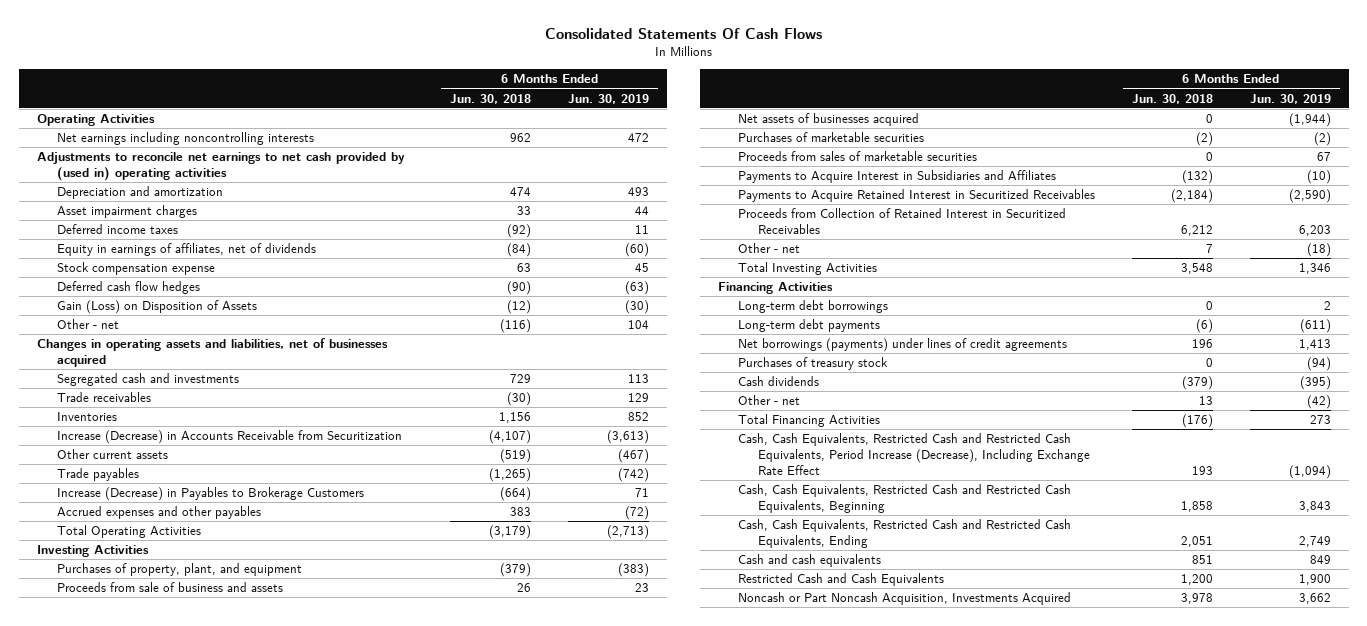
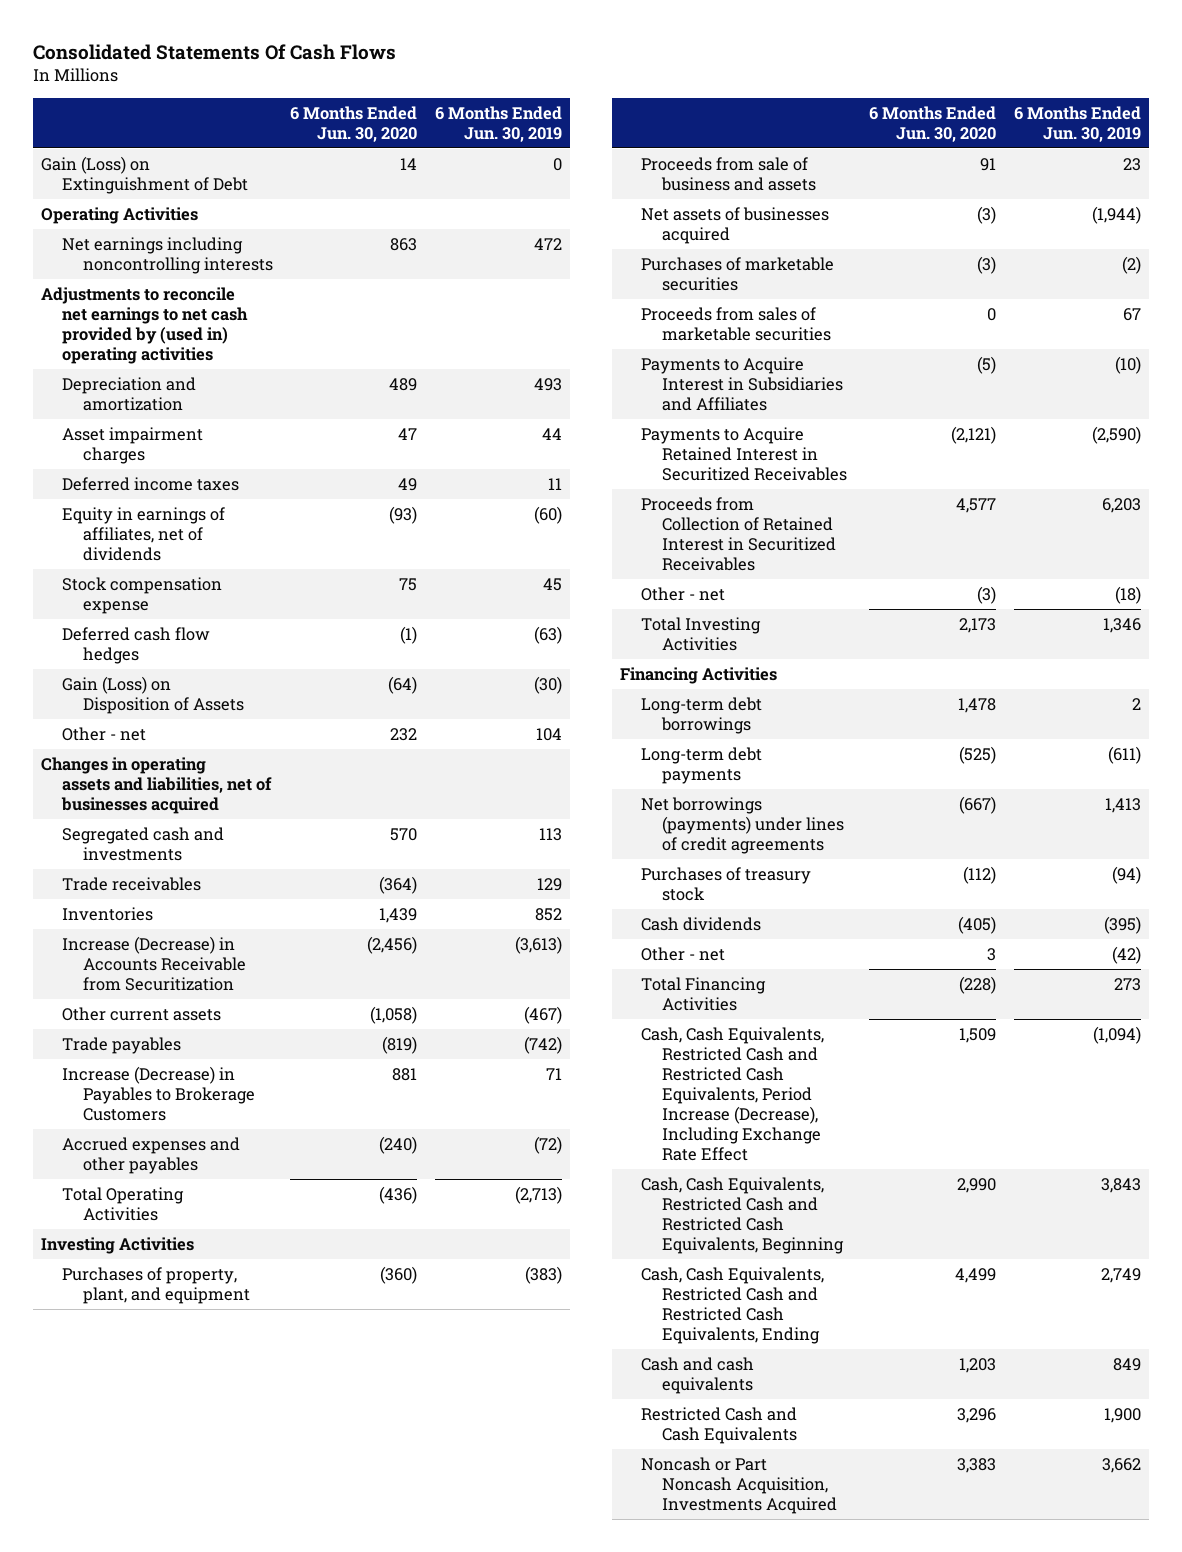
- | 6 Months Ended Jun. 30, 2018 | 6 Months Ended Jun. 30, 2019
+ | 6 Months Ended Jun. 30, 2020 | 6 Months Ended Jun. 30, 2019
+ Gain (Loss) on Extinguishment of Debt | 14 | 0

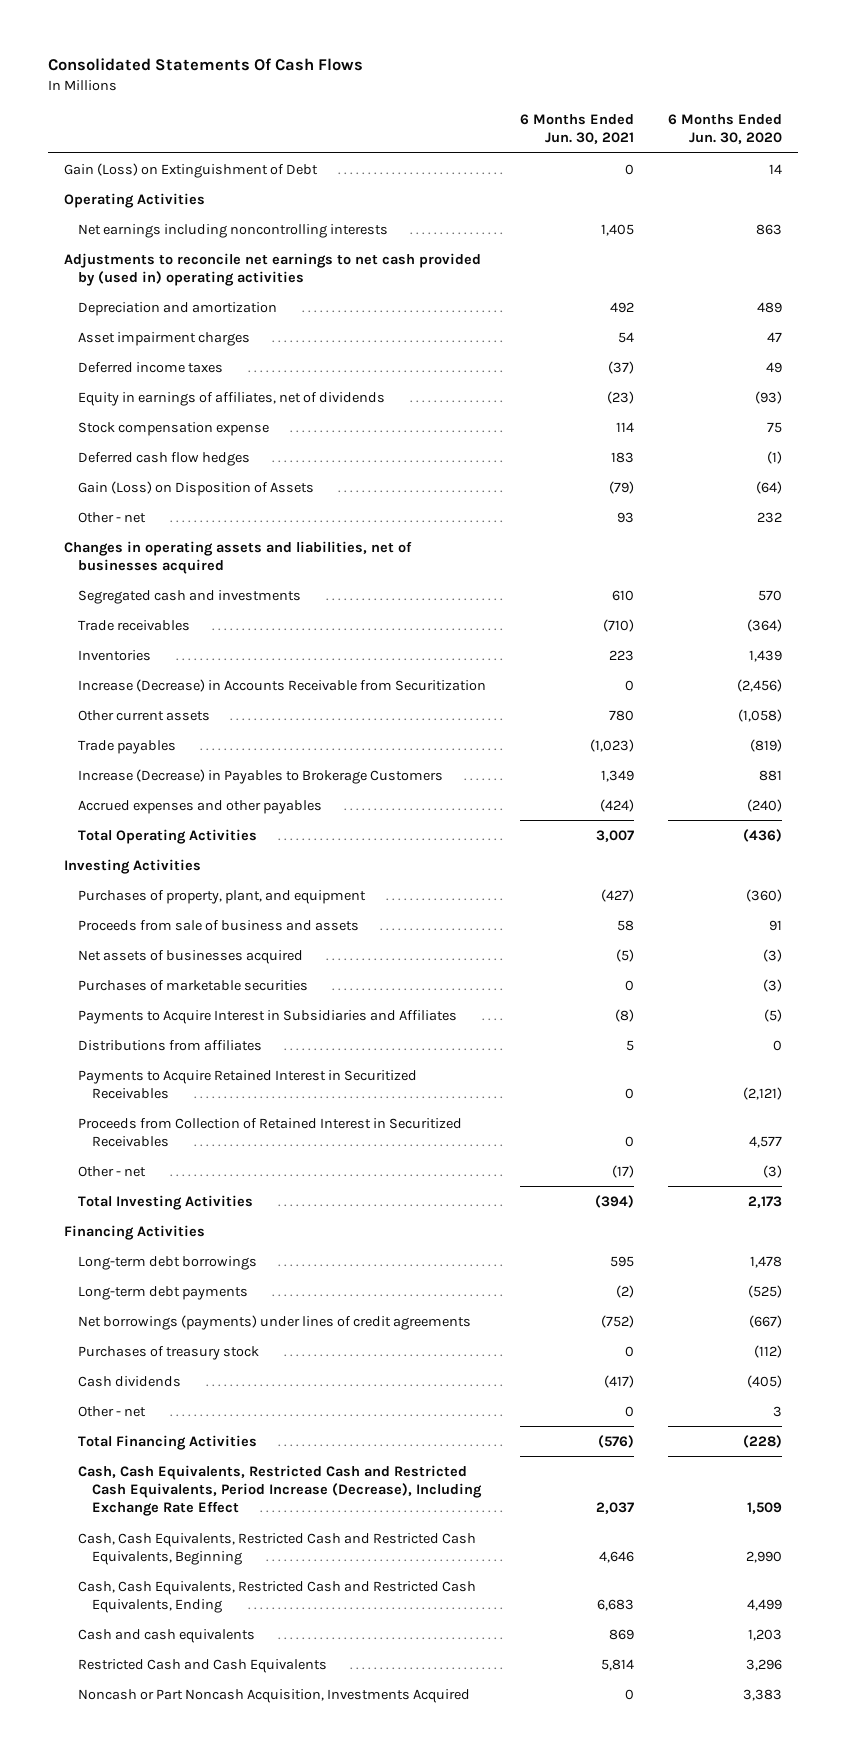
- | 6 Months Ended Jun. 30, 2020 | 6 Months Ended Jun. 30, 2019
+ | 6 Months Ended Jun. 30, 2021 | 6 Months Ended Jun. 30, 2020
- Proceeds from sales of marketable securities | 0 | 67
+ Distributions from affiliates | 5 | 0

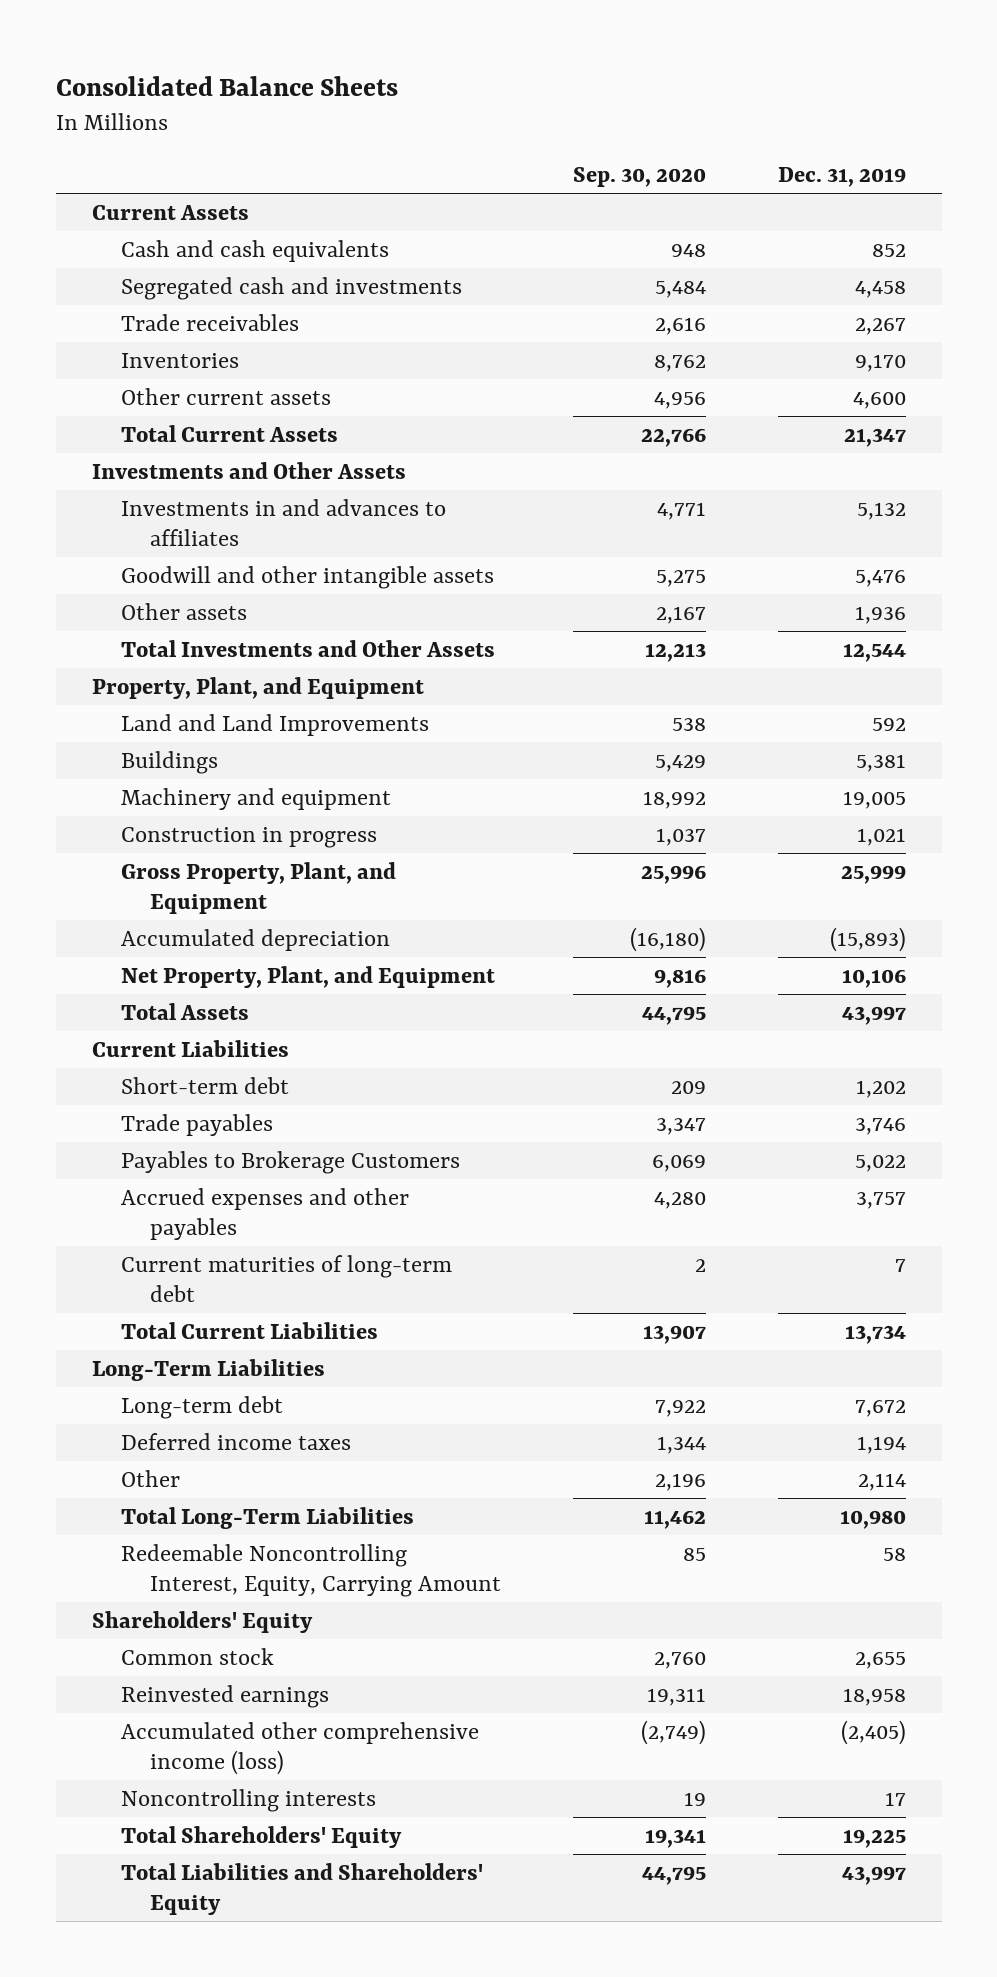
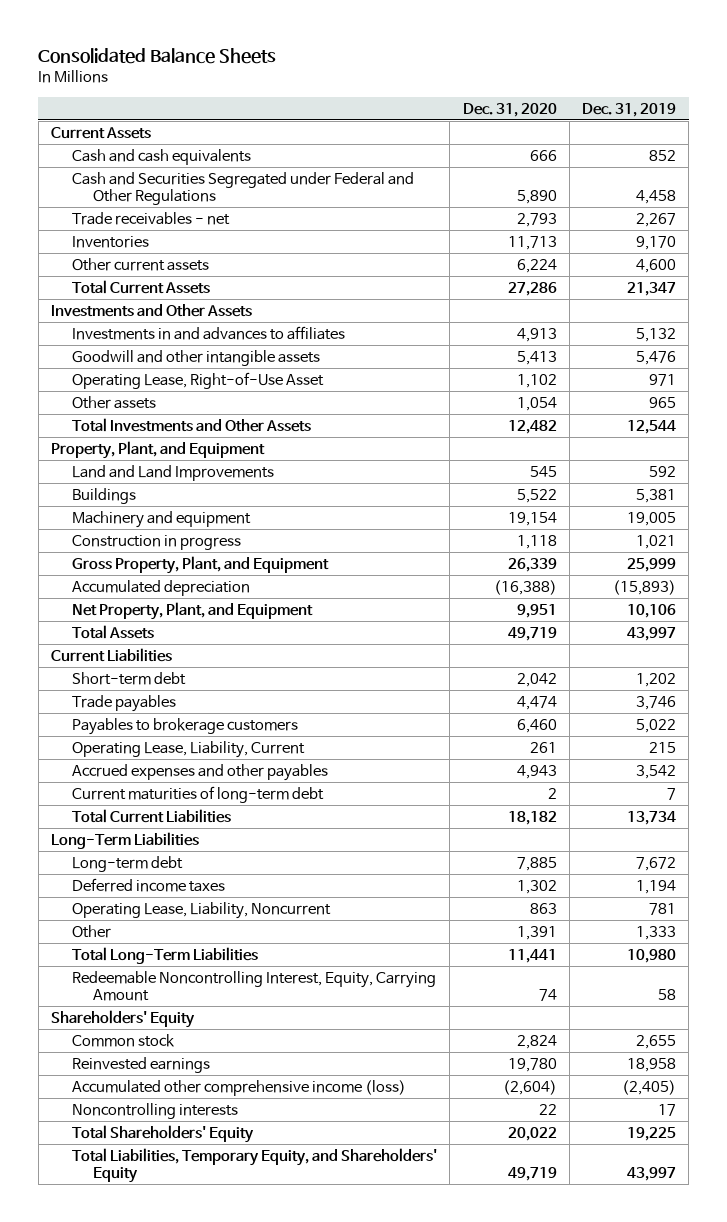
- | Sep. 30, 2020 | Dec. 31, 2019
+ | Dec. 31, 2020 | Dec. 31, 2019
- Segregated cash and investments | 5,484 | 4,458
- Trade receivables | 2,616 | 2,267
+ Cash and Securities Segregated under Federal and Other Regulations | 5,890 | 4,458
+ Trade receivables - net | 2,793 | 2,267
- Other assets | 2,167 | 1,936
+ Operating Lease, Right-of-Use Asset | 1,102 | 971
+ Other assets | 1,054 | 965
- Payables to Brokerage Customers | 6,069 | 5,022
- Accrued expenses and other payables | 4,280 | 3,757
+ Payables to brokerage customers | 6,460 | 5,022
+ Operating Lease, Liability, Current | 261 | 215
+ Accrued expenses and other payables | 4,943 | 3,542
- Other | 2,196 | 2,114
+ Operating Lease, Liability, Noncurrent | 863 | 781
+ Other | 1,391 | 1,333
- Total Liabilities and Shareholders' Equity | 44,795 | 43,997
+ Total Liabilities, Temporary Equity, and Shareholders' Equity | 49,719 | 43,997

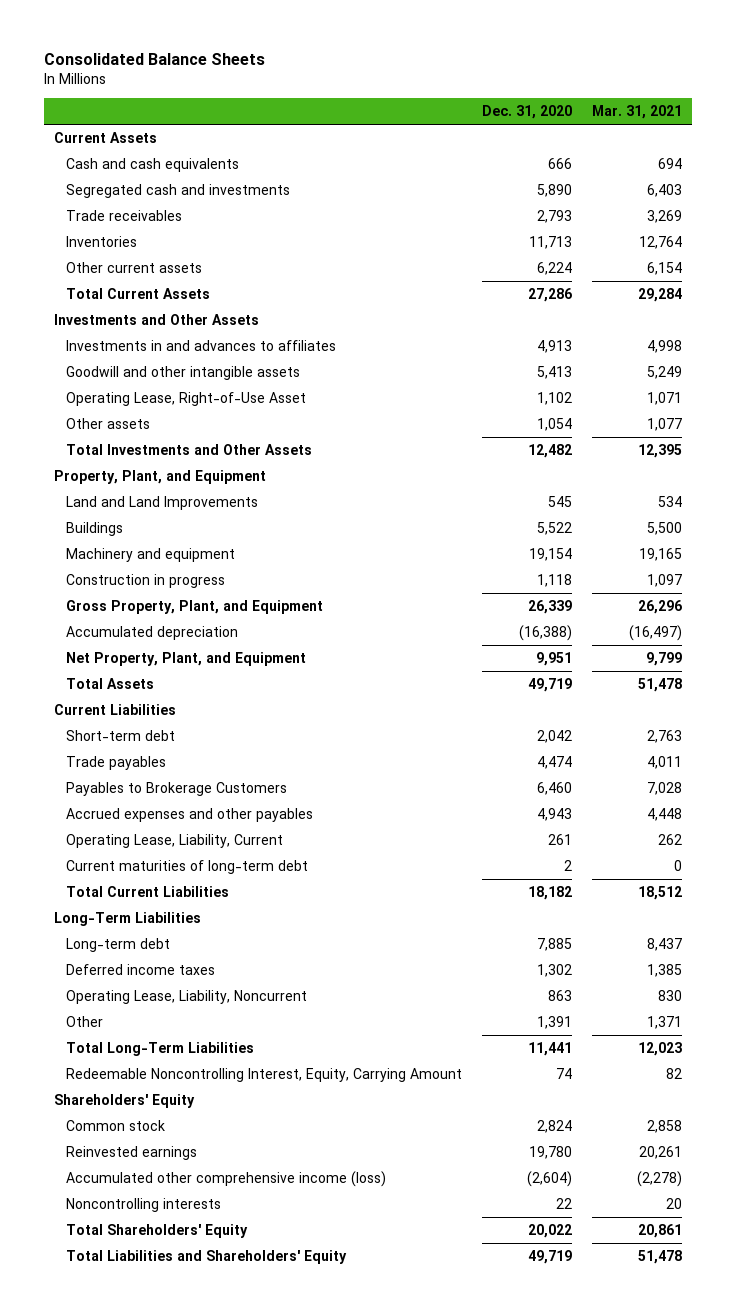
- | Dec. 31, 2020 | Dec. 31, 2019
+ | Dec. 31, 2020 | Mar. 31, 2021
- Cash and Securities Segregated under Federal and Other Regulations | 5,890 | 4,458
- Trade receivables - net | 2,793 | 2,267
+ Segregated cash and investments | 5,890 | 6,403
+ Trade receivables | 2,793 | 3,269
- Payables to brokerage customers | 6,460 | 5,022
+ Payables to Brokerage Customers | 6,460 | 7,028
moved down: Operating Lease, Liability, Current | 261 | 262
- Total Liabilities, Temporary Equity, and Shareholders' Equity | 49,719 | 43,997
+ Total Liabilities and Shareholders' Equity | 49,719 | 51,478

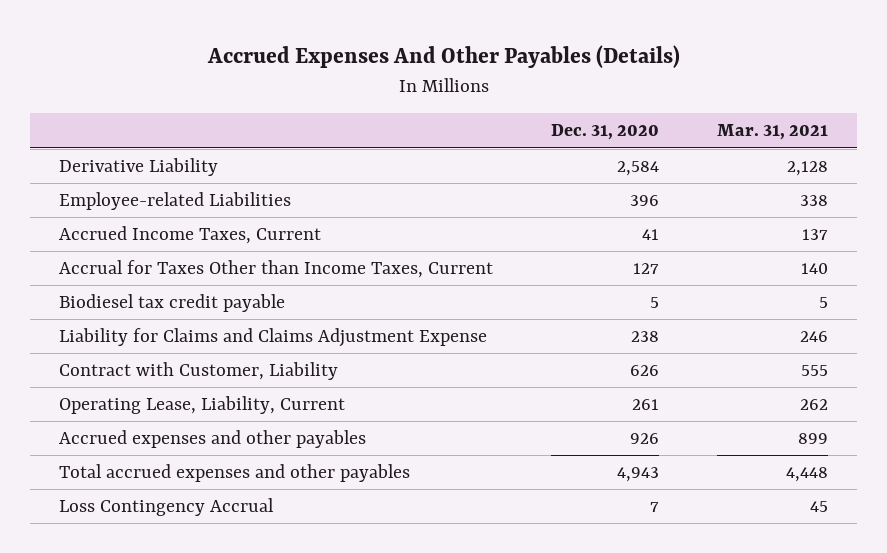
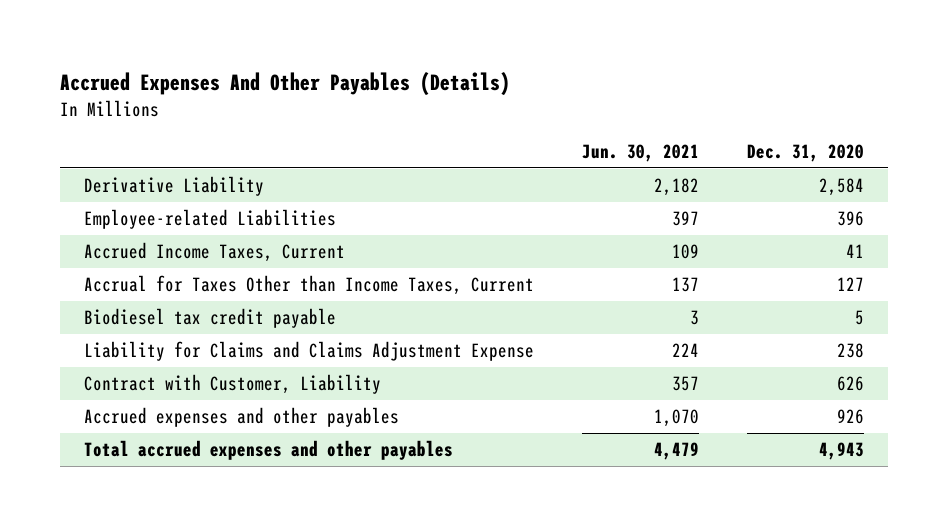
- | Dec. 31, 2020 | Mar. 31, 2021
+ | Jun. 30, 2021 | Dec. 31, 2020
- Operating Lease, Liability, Current | 261 | 262
- Loss Contingency Accrual | 7 | 45

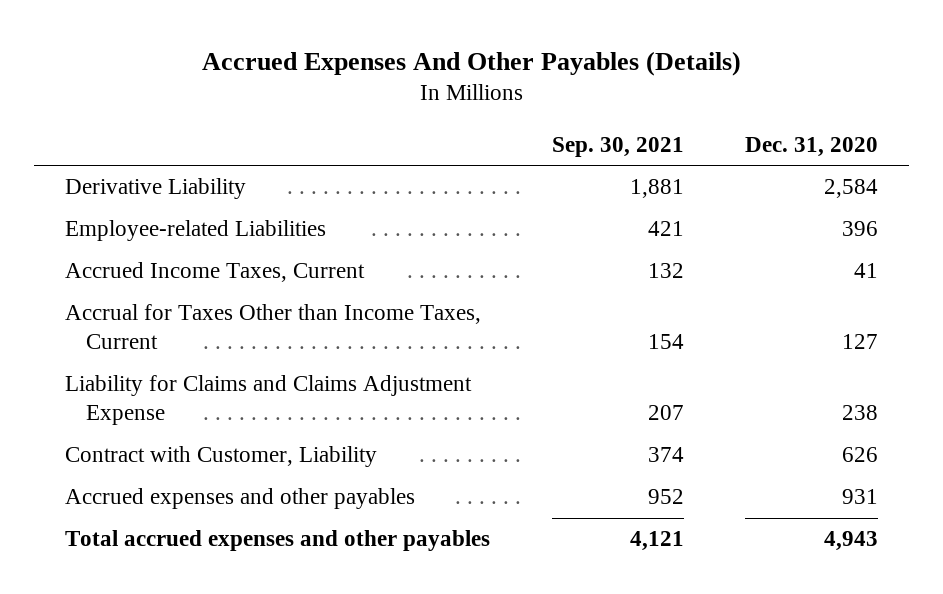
- | Jun. 30, 2021 | Dec. 31, 2020
+ | Sep. 30, 2021 | Dec. 31, 2020
- Biodiesel tax credit payable | 3 | 5
- Accrued expenses and other payables | 1,070 | 926
+ Accrued expenses and other payables | 952 | 931

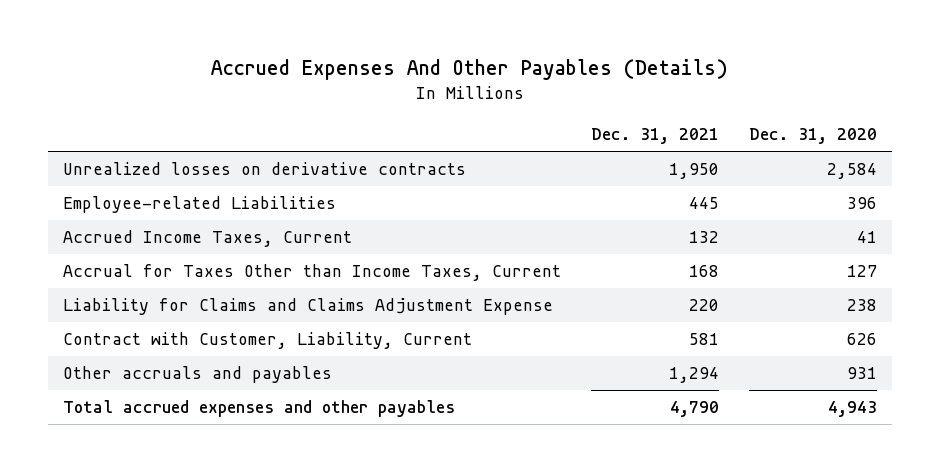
- | Sep. 30, 2021 | Dec. 31, 2020
+ | Dec. 31, 2021 | Dec. 31, 2020
- Derivative Liability | 1,881 | 2,584
+ Unrealized losses on derivative contracts | 1,950 | 2,584
- Contract with Customer, Liability | 374 | 626
- Accrued expenses and other payables | 952 | 931
+ Contract with Customer, Liability, Current | 581 | 626
+ Other accruals and payables | 1,294 | 931

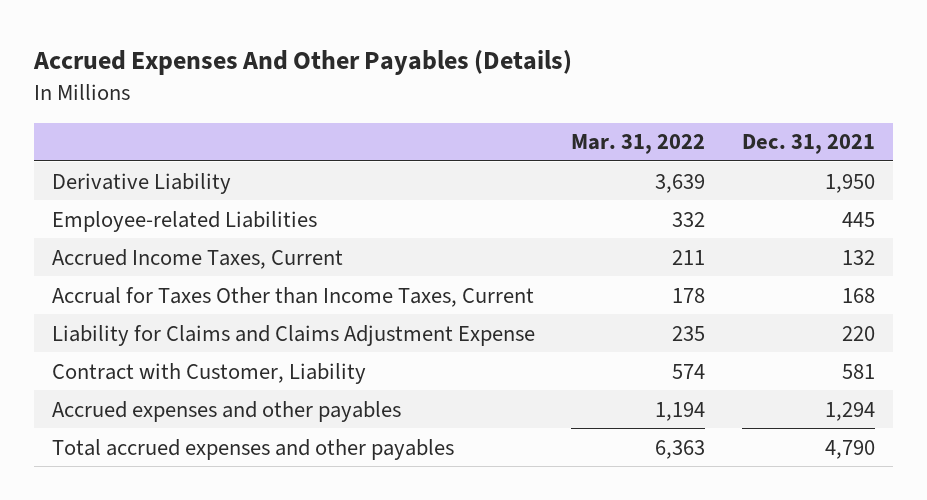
- | Dec. 31, 2021 | Dec. 31, 2020
+ | Mar. 31, 2022 | Dec. 31, 2021
- Unrealized losses on derivative contracts | 1,950 | 2,584
+ Derivative Liability | 3,639 | 1,950
- Contract with Customer, Liability, Current | 581 | 626
- Other accruals and payables | 1,294 | 931
+ Contract with Customer, Liability | 574 | 581
+ Accrued expenses and other payables | 1,194 | 1,294

